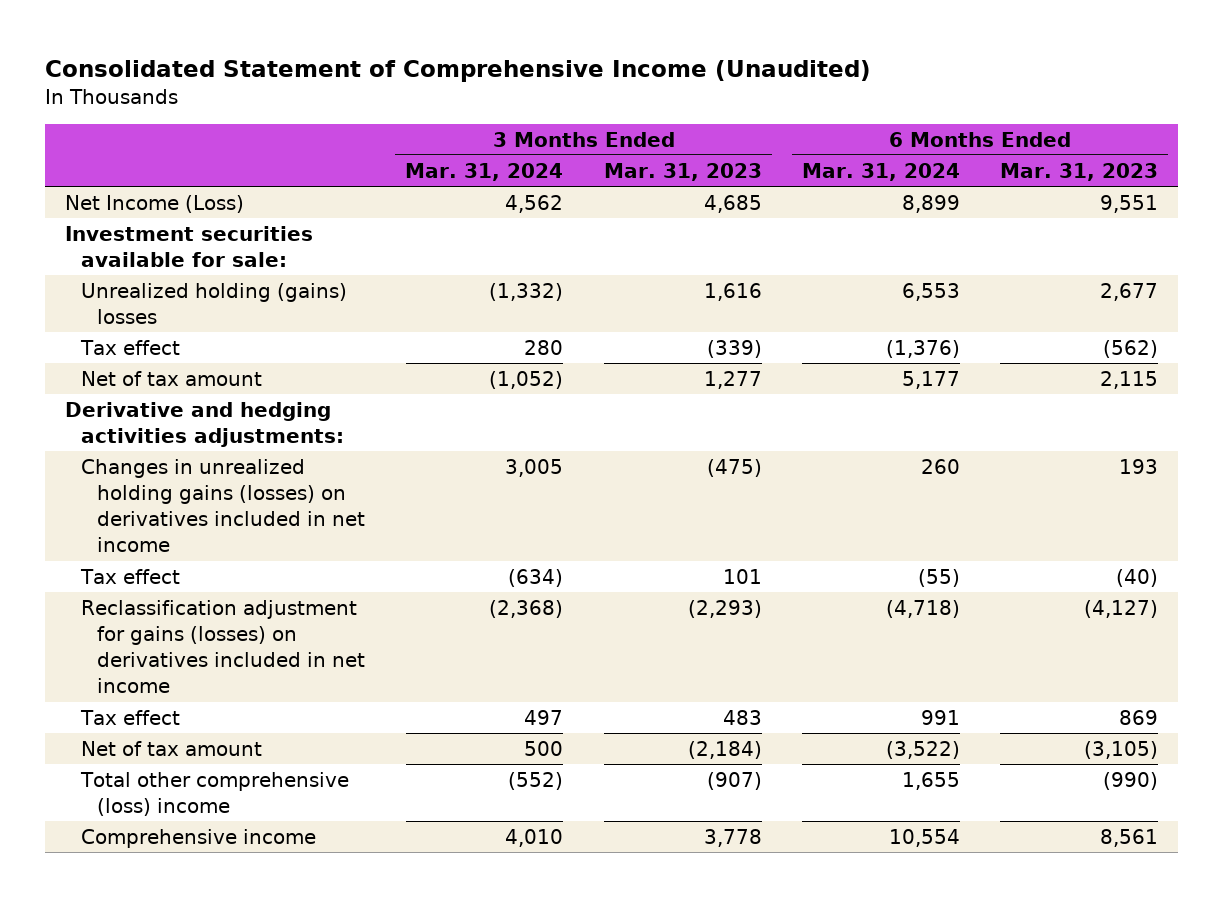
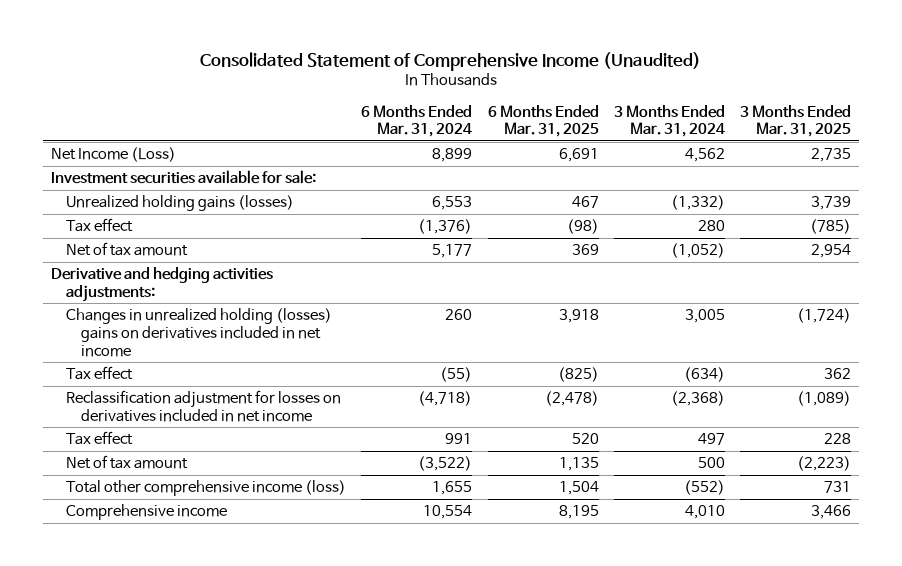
- | 3 Months Ended Mar. 31, 2024 | 3 Months Ended Mar. 31, 2023 | 6 Months Ended Mar. 31, 2024 | 6 Months Ended Mar. 31, 2023
+ | 6 Months Ended Mar. 31, 2024 | 6 Months Ended Mar. 31, 2025 | 3 Months Ended Mar. 31, 2024 | 3 Months Ended Mar. 31, 2025
- Unrealized holding (gains) losses | (1,332) | 1,616 | 6,553 | 2,677
+ Unrealized holding gains (losses) | 6,553 | 467 | (1,332) | 3,739
- Changes in unrealized holding gains (losses) on derivatives included in net income | 3,005 | (475) | 260 | 193
+ Changes in unrealized holding (losses) gains on derivatives included in net income | 260 | 3,918 | 3,005 | (1,724)
- Reclassification adjustment for gains (losses) on derivatives included in net income | (2,368) | (2,293) | (4,718) | (4,127)
+ Reclassification adjustment for losses on derivatives included in net income | (4,718) | (2,478) | (2,368) | (1,089)
- Total other comprehensive (loss) income | (552) | (907) | 1,655 | (990)
+ Total other comprehensive income (loss) | 1,655 | 1,504 | (552) | 731

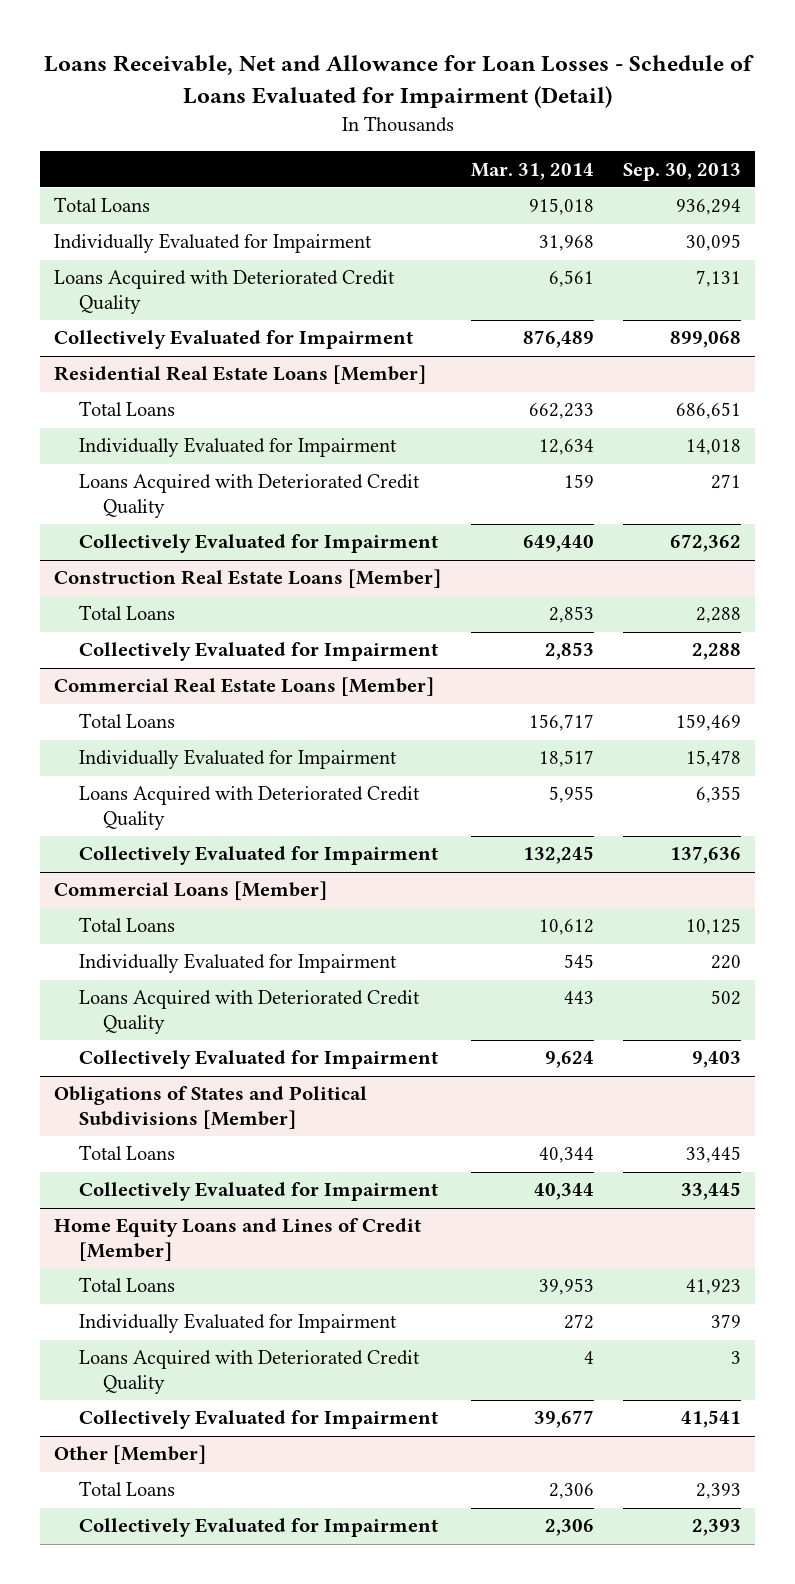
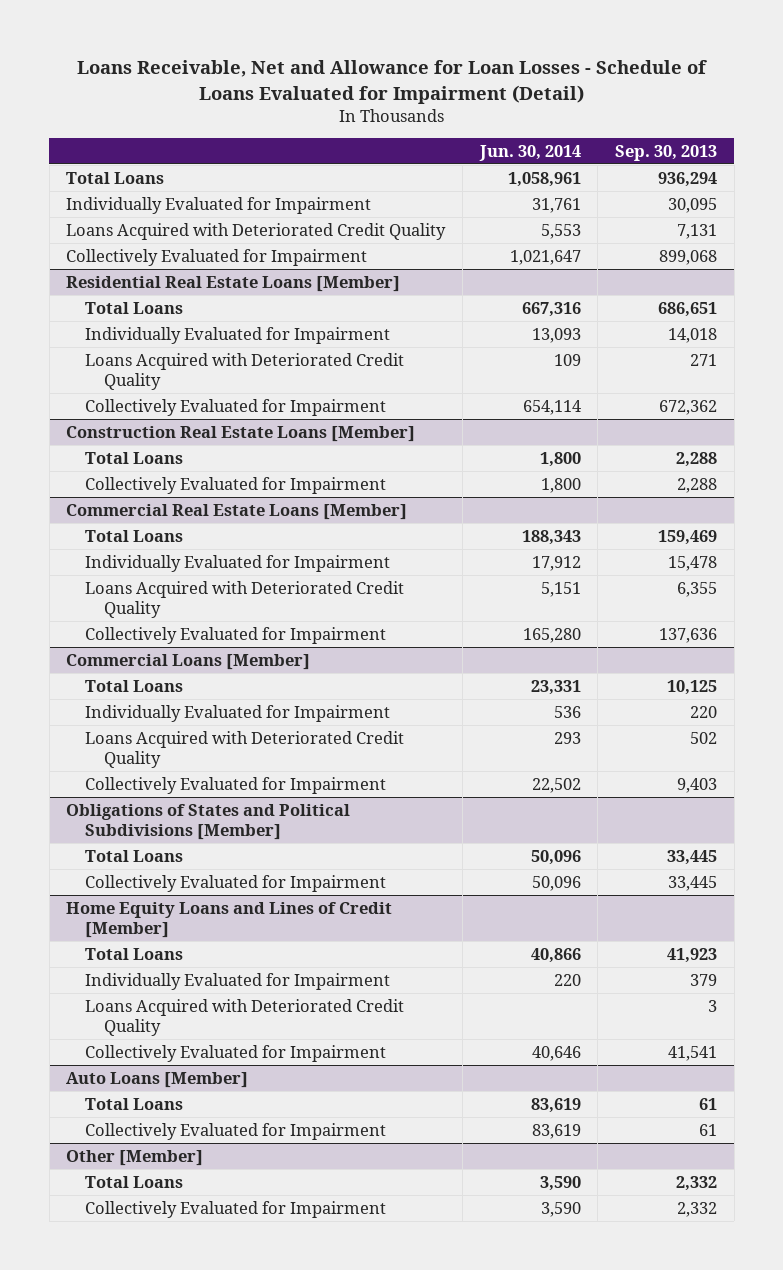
- | Mar. 31, 2014 | Sep. 30, 2013
+ | Jun. 30, 2014 | Sep. 30, 2013
+ Auto Loans [Member]
+ Total Loans | 83,619 | 61
+ Collectively Evaluated for Impairment | 83,619 | 61
@ Other [Member]
- Total Loans | 2,306 | 2,393
- Collectively Evaluated for Impairment | 2,306 | 2,393
+ Total Loans | 3,590 | 2,332
+ Collectively Evaluated for Impairment | 3,590 | 2,332

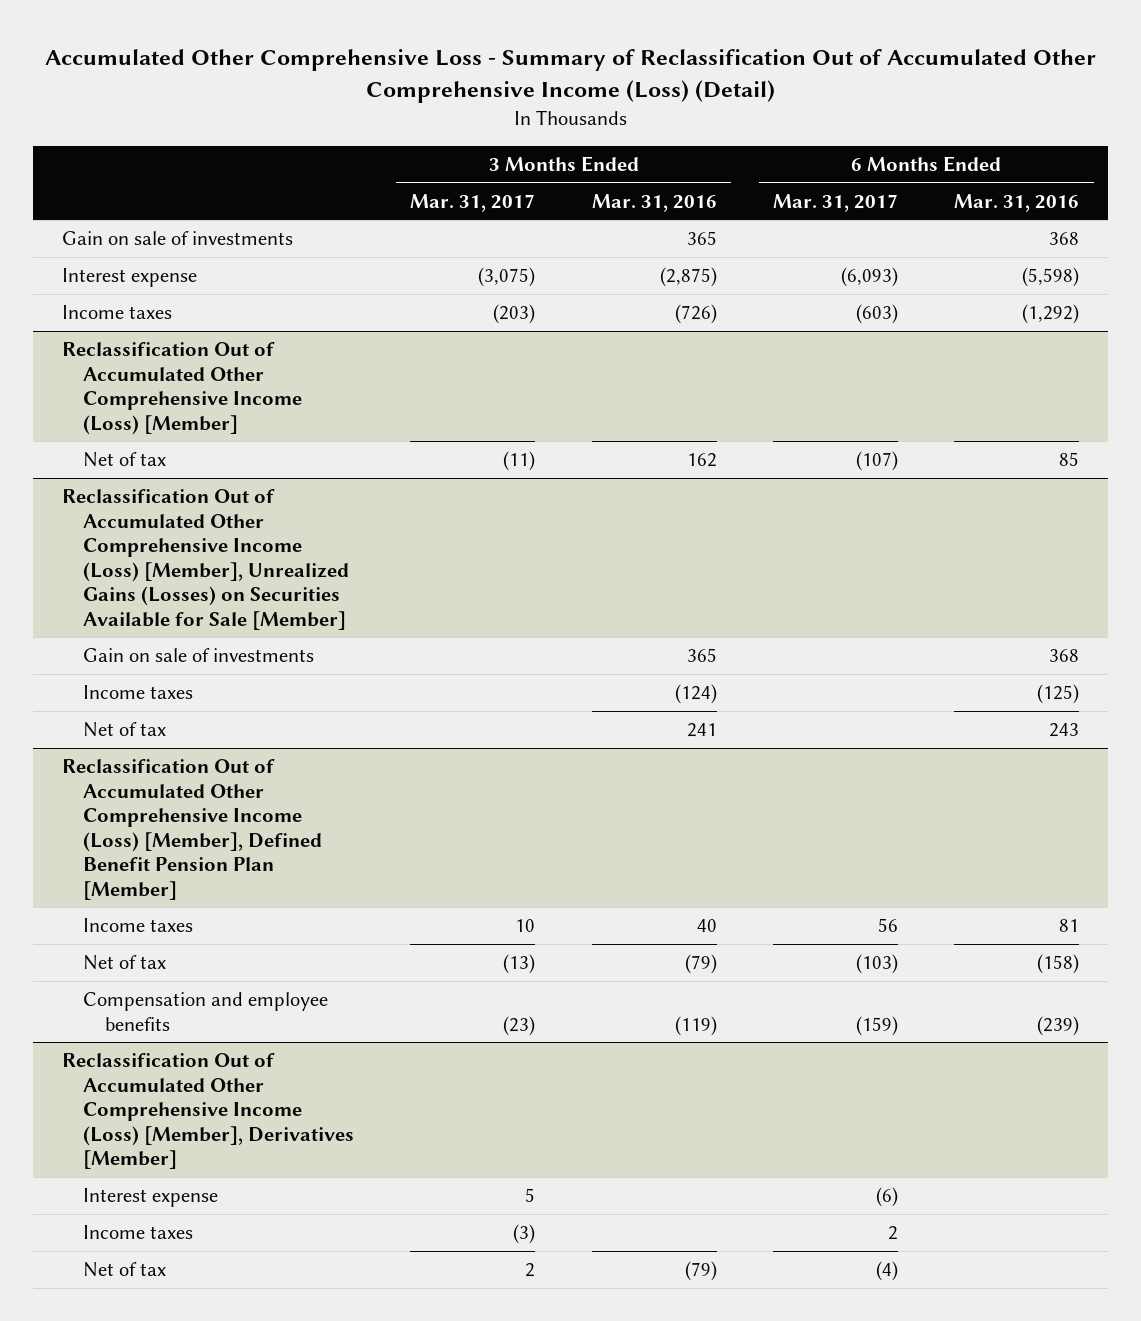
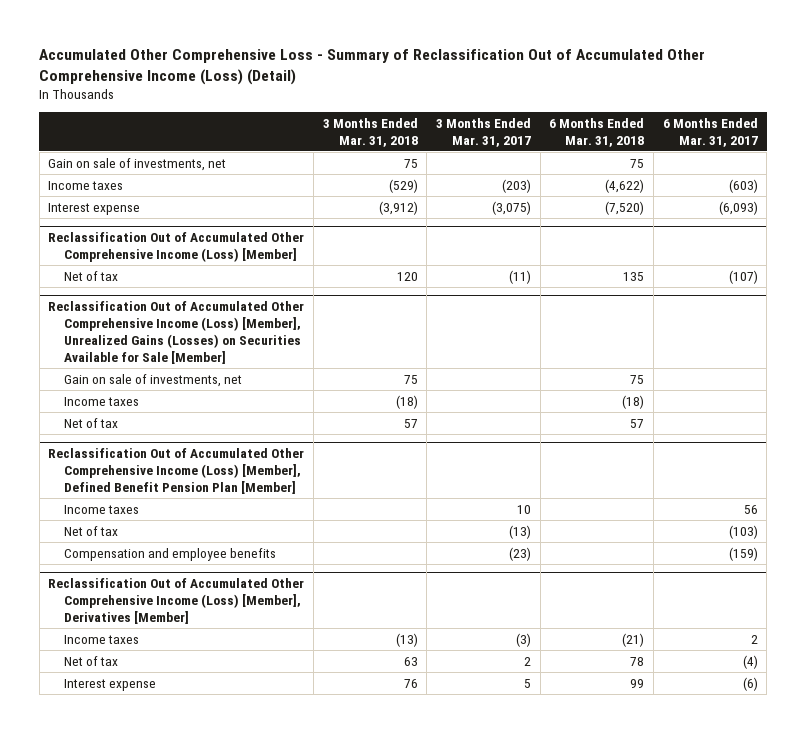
- | 3 Months Ended Mar. 31, 2017 | 3 Months Ended Mar. 31, 2016 | 6 Months Ended Mar. 31, 2017 | 6 Months Ended Mar. 31, 2016
+ | 3 Months Ended Mar. 31, 2018 | 3 Months Ended Mar. 31, 2017 | 6 Months Ended Mar. 31, 2018 | 6 Months Ended Mar. 31, 2017
- Gain on sale of investments | | 365 | | 368
+ Gain on sale of investments, net | 75 | | 75 |
moved down: Interest expense | (3,912) | (3,075) | (7,520) | (6,093)
@ Reclassification Out of Accumulated Other Comprehensive Income (Loss) [Member], Unrealized Gains (Losses) on Securities Available for Sale [Member]
- Gain on sale of investments | | 365 | | 368
+ Gain on sale of investments, net | 75 | | 75 |
@ Reclassification Out of Accumulated Other Comprehensive Income (Loss) [Member], Derivatives [Member]
moved down: Interest expense | 76 | 5 | 99 | (6)

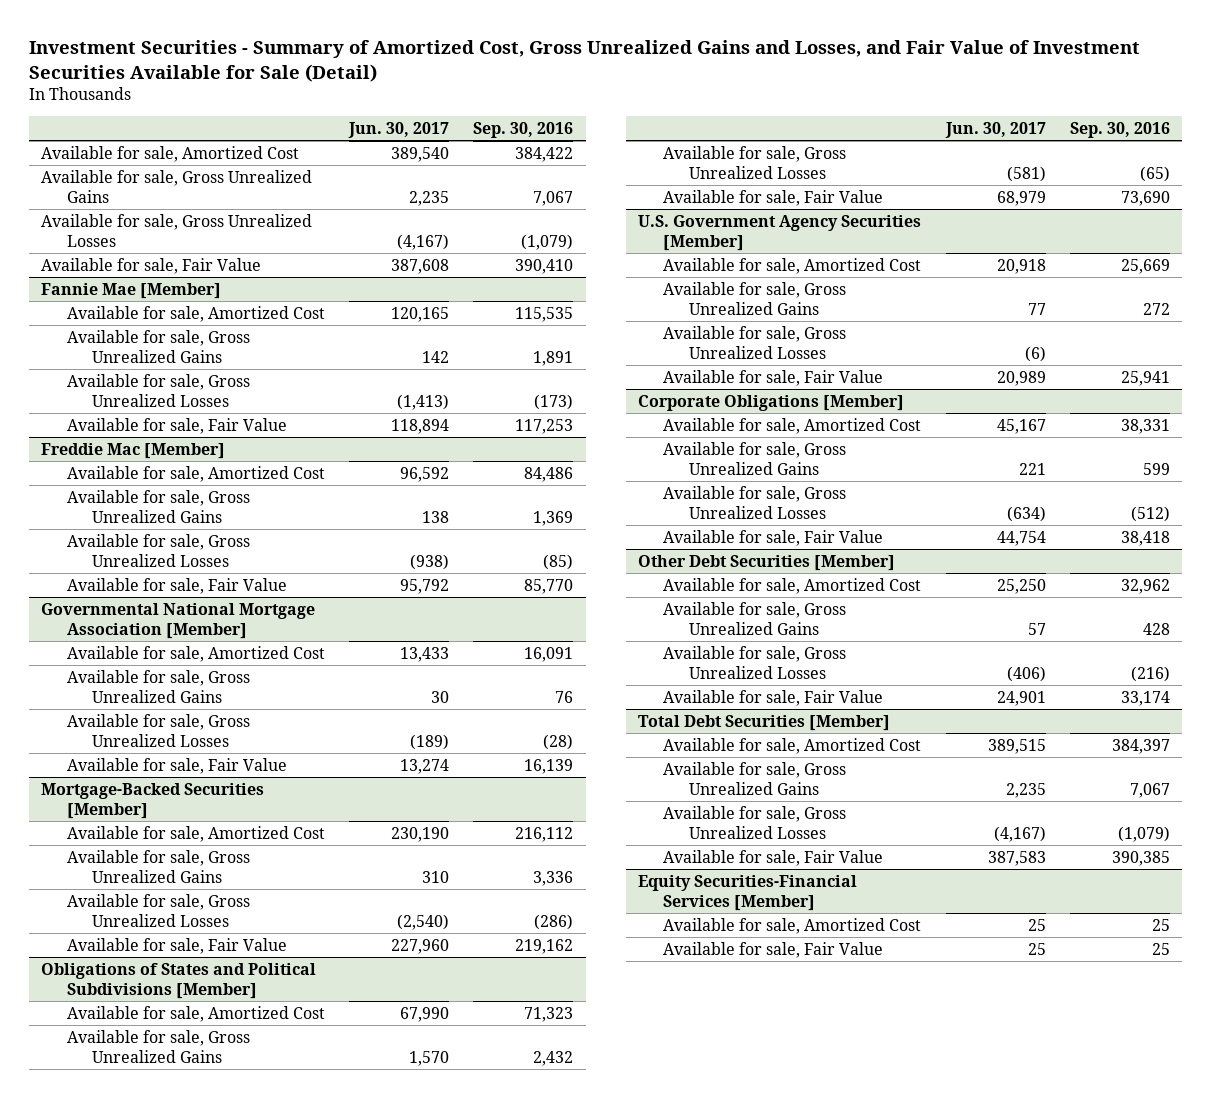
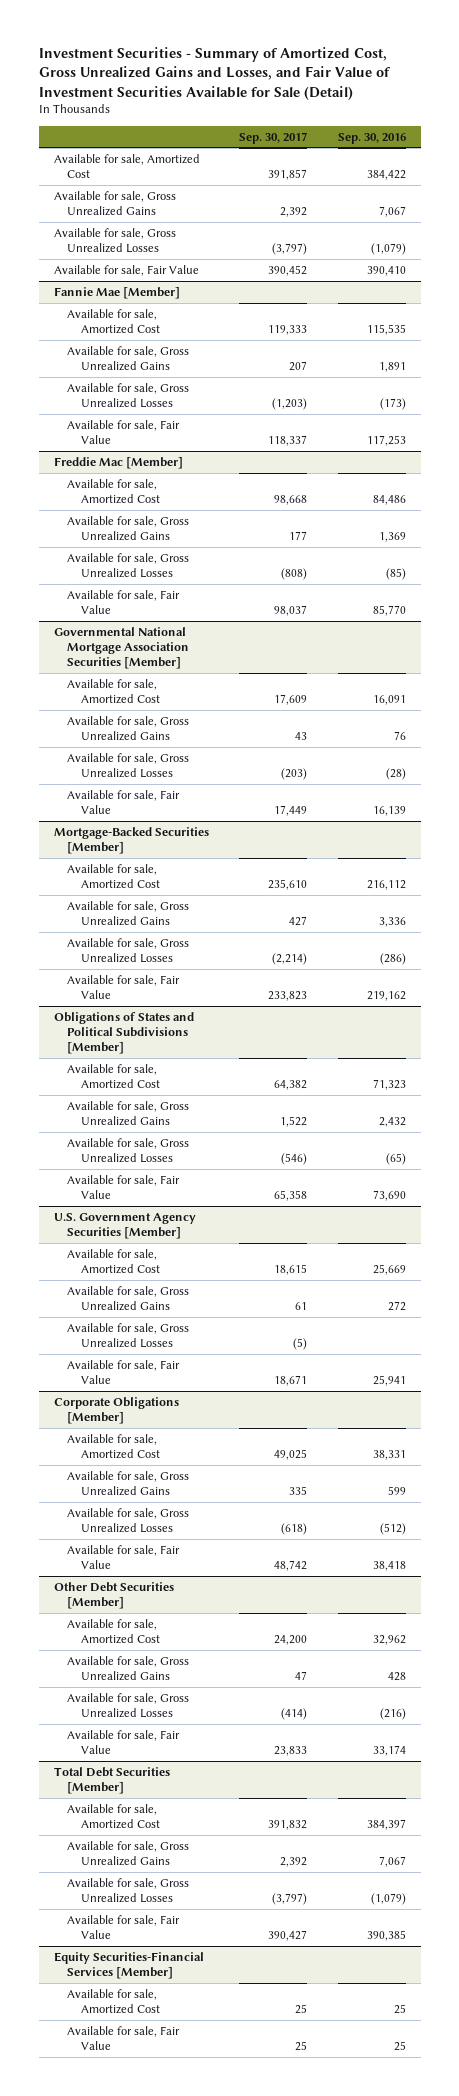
- | Jun. 30, 2017 | Sep. 30, 2016
+ | Sep. 30, 2017 | Sep. 30, 2016
- Governmental National Mortgage Association [Member]
+ Governmental National Mortgage Association Securities [Member]

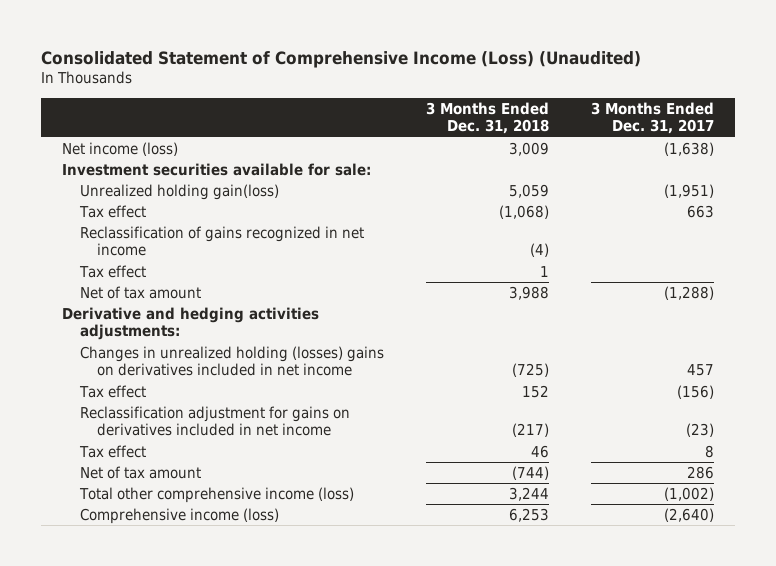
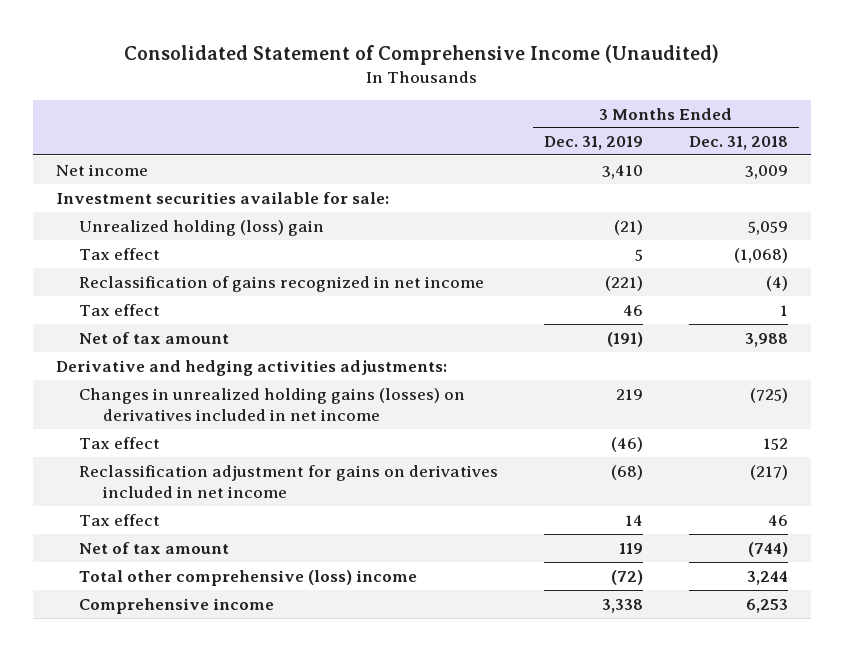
- Consolidated Statement of Comprehensive Income (Loss) (Unaudited)
+ Consolidated Statement of Comprehensive Income (Unaudited)
- | 3 Months Ended Dec. 31, 2018 | 3 Months Ended Dec. 31, 2017
+ | 3 Months Ended Dec. 31, 2019 | 3 Months Ended Dec. 31, 2018
- Net income (loss) | 3,009 | (1,638)
+ Net income | 3,410 | 3,009
- Unrealized holding gain(loss) | 5,059 | (1,951)
+ Unrealized holding (loss) gain | (21) | 5,059
- Changes in unrealized holding (losses) gains on derivatives included in net income | (725) | 457
+ Changes in unrealized holding gains (losses) on derivatives included in net income | 219 | (725)
- Total other comprehensive income (loss) | 3,244 | (1,002)
- Comprehensive income (loss) | 6,253 | (2,640)
+ Total other comprehensive (loss) income | (72) | 3,244
+ Comprehensive income | 3,338 | 6,253

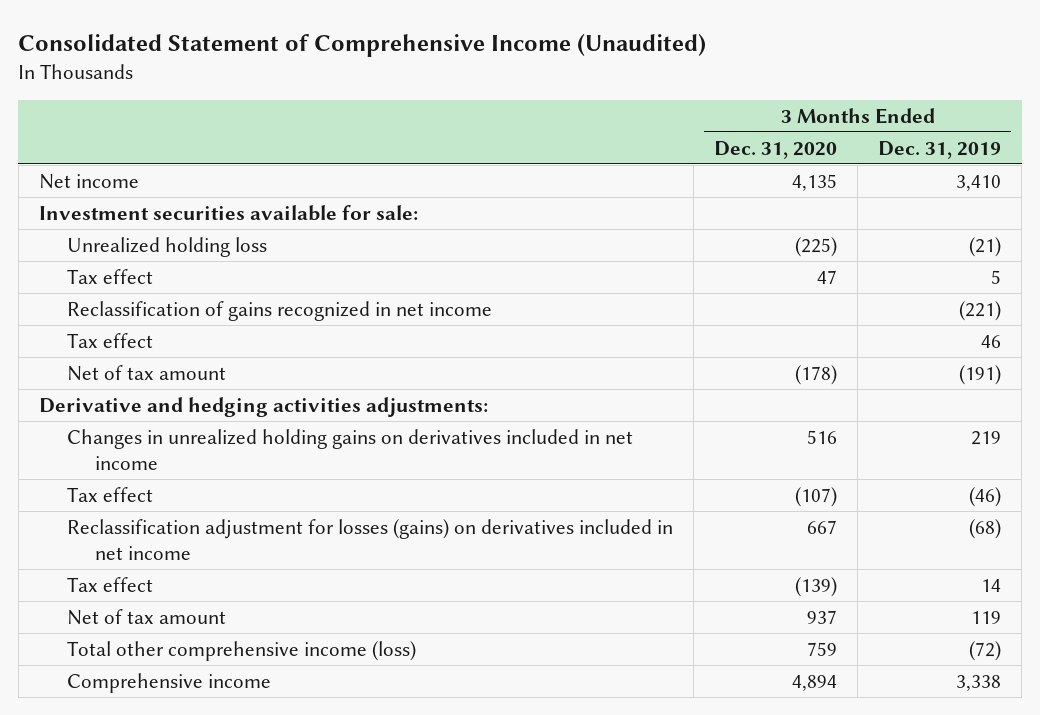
- | 3 Months Ended Dec. 31, 2019 | 3 Months Ended Dec. 31, 2018
+ | 3 Months Ended Dec. 31, 2020 | 3 Months Ended Dec. 31, 2019
- Unrealized holding (loss) gain | (21) | 5,059
+ Unrealized holding loss | (225) | (21)
- Changes in unrealized holding gains (losses) on derivatives included in net income | 219 | (725)
+ Changes in unrealized holding gains on derivatives included in net income | 516 | 219
- Reclassification adjustment for gains on derivatives included in net income | (68) | (217)
+ Reclassification adjustment for losses (gains) on derivatives included in net income | 667 | (68)
- Total other comprehensive (loss) income | (72) | 3,244
+ Total other comprehensive income (loss) | 759 | (72)

